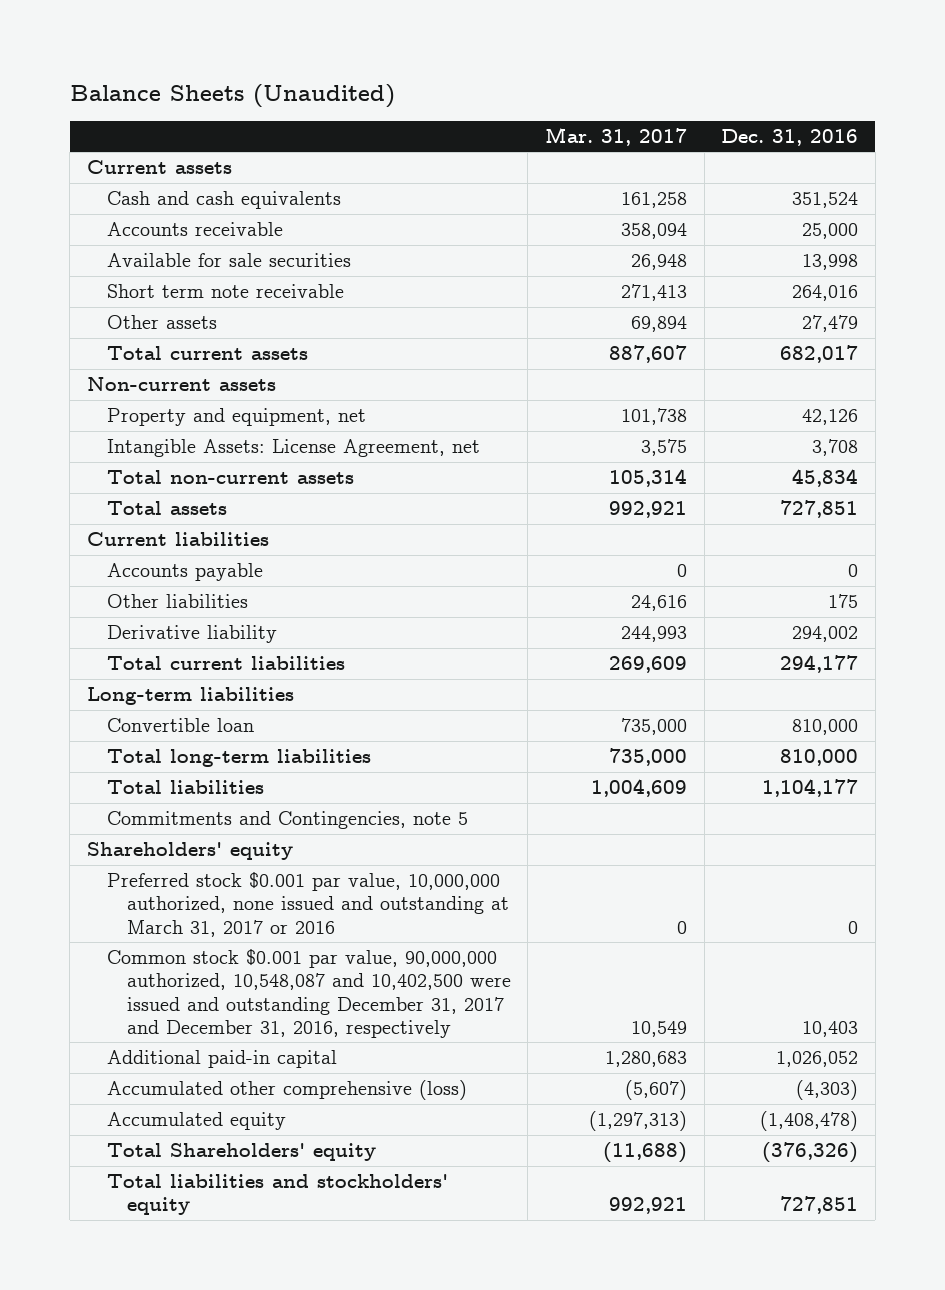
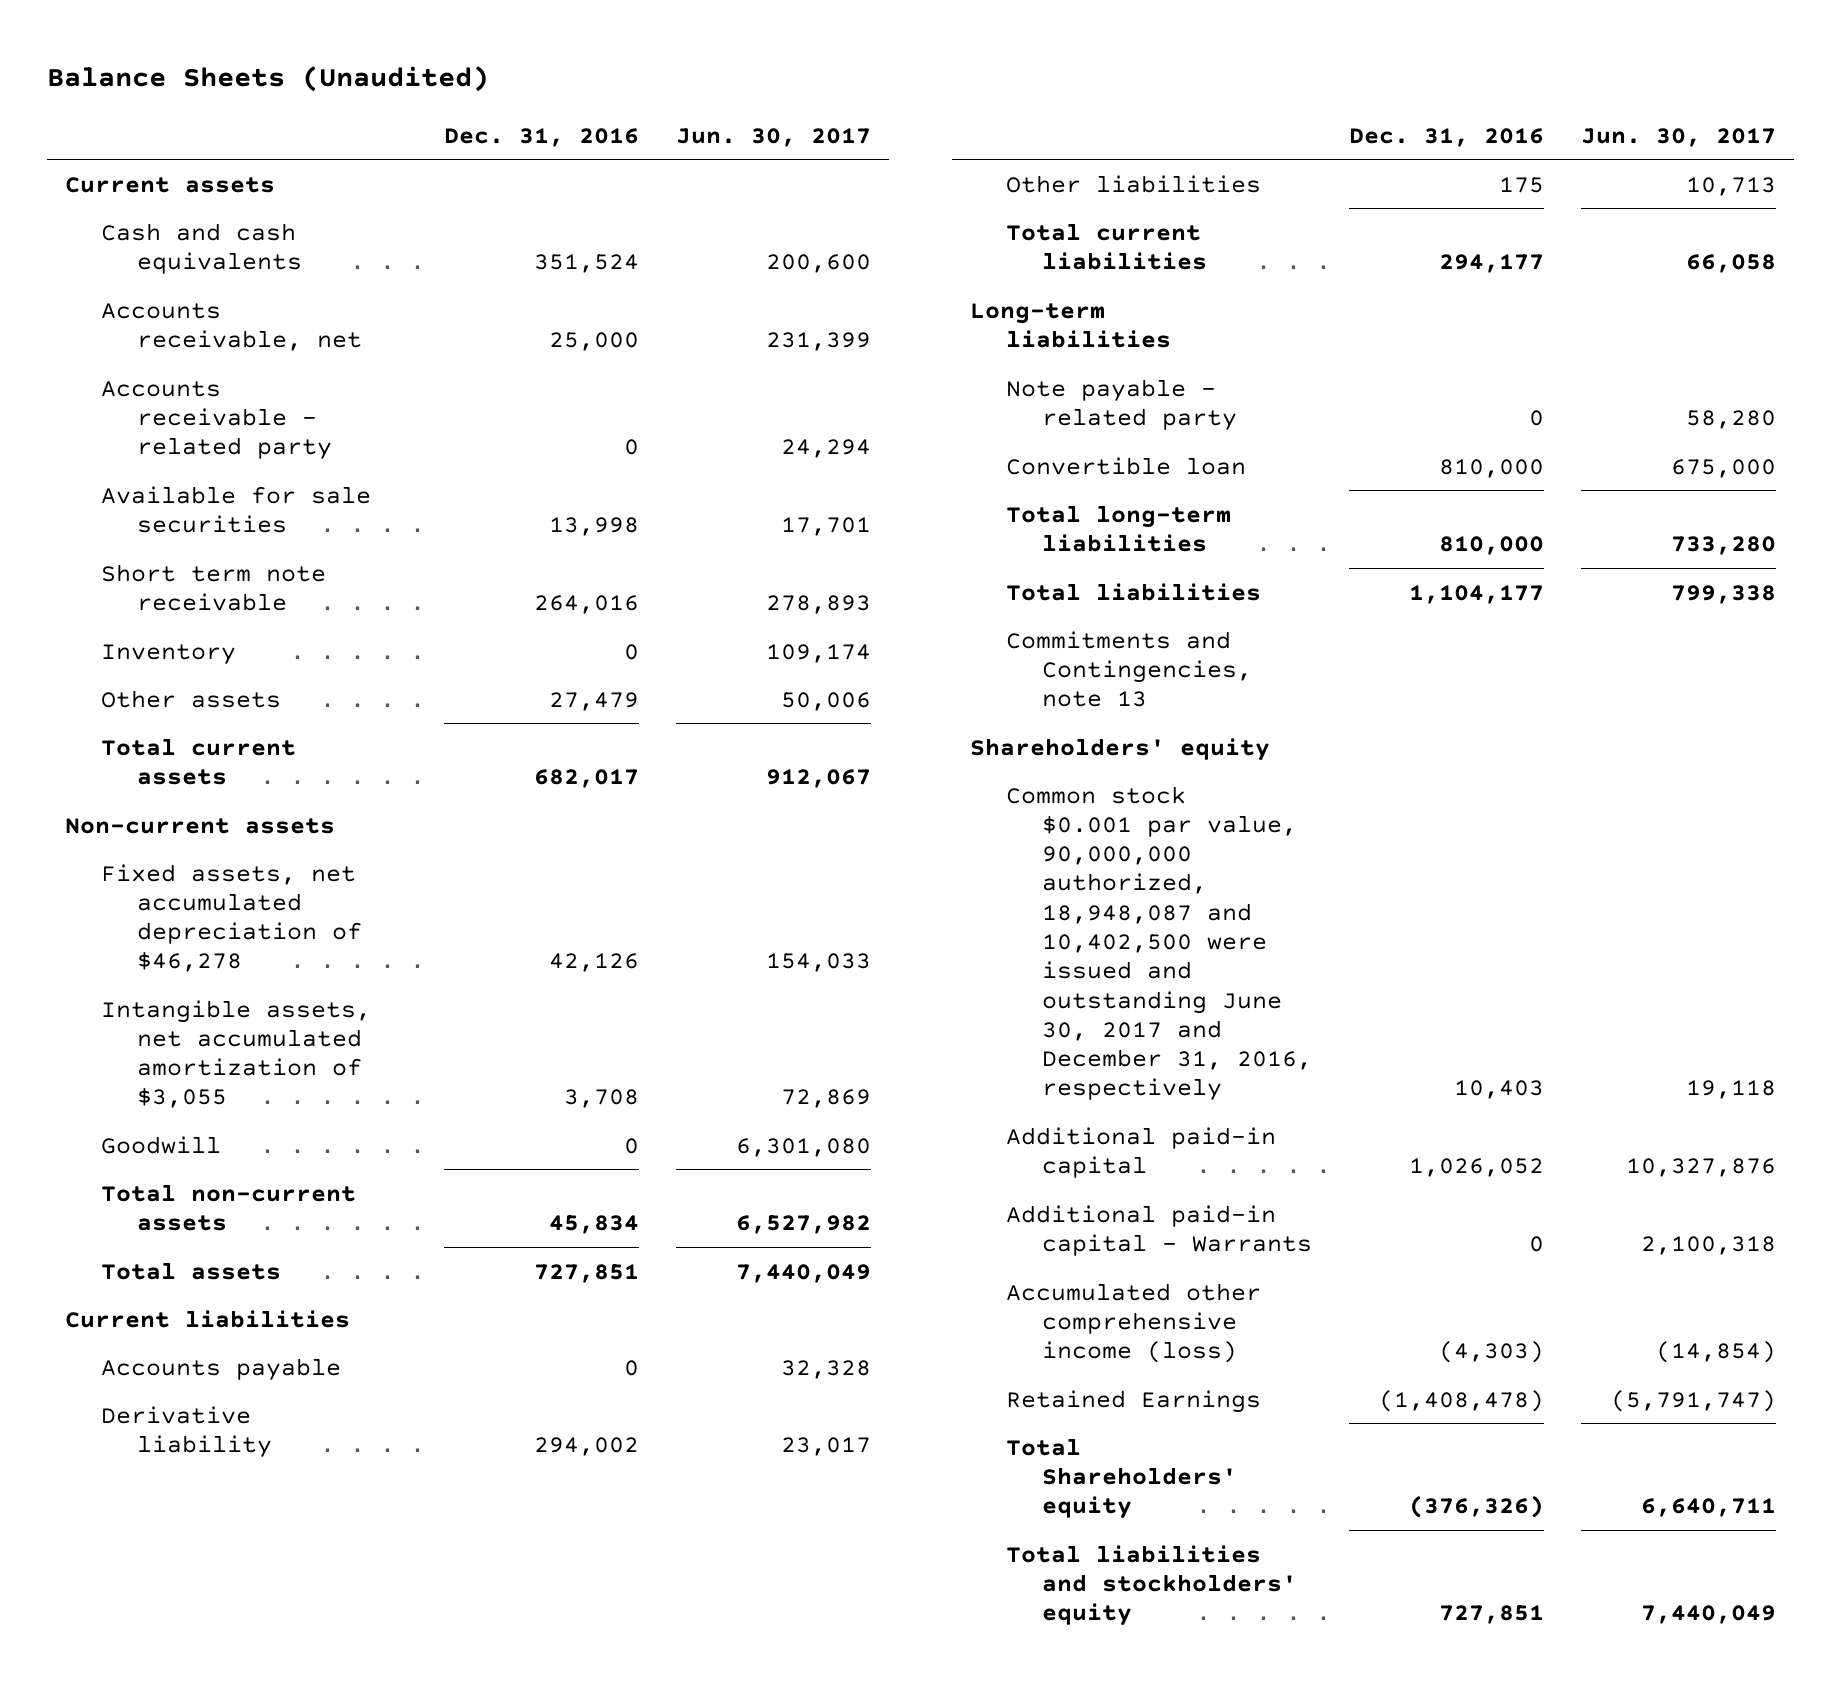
- | Mar. 31, 2017 | Dec. 31, 2016
+ | Dec. 31, 2016 | Jun. 30, 2017
- Accounts receivable | 358,094 | 25,000
+ Accounts receivable, net | 25,000 | 231,399
+ Accounts receivable - related party | 0 | 24,294
+ Inventory | 0 | 109,174
- Property and equipment, net | 101,738 | 42,126
- Intangible Assets: License Agreement, net | 3,575 | 3,708
+ Fixed assets, net accumulated depreciation of $46,278 | 42,126 | 154,033
+ Intangible assets, net accumulated amortization of $3,055 | 3,708 | 72,869
+ Goodwill | 0 | 6,301,080
moved down: Other liabilities | 175 | 10,713
+ Note payable - related party | 0 | 58,280
- Commitments and Contingencies, note 5
+ Commitments and Contingencies, note 13
- Preferred stock $0.001 par value, 10,000,000 authorized, none issued and outstanding at March 31, 2017 or 2016 | 0 | 0
- Common stock $0.001 par value, 90,000,000 authorized, 10,548,087 and 10,402,500 were issued and outstanding December 31, 2017 and December 31, 2016, respectively | 10,549 | 10,403
+ Common stock $0.001 par value, 90,000,000 authorized, 18,948,087 and 10,402,500 were issued and outstanding June 30, 2017 and December 31, 2016, respectively | 10,403 | 19,118
- Accumulated other comprehensive (loss) | (5,607) | (4,303)
- Accumulated equity | (1,297,313) | (1,408,478)
+ Additional paid-in capital - Warrants | 0 | 2,100,318
+ Accumulated other comprehensive income (loss) | (4,303) | (14,854)
+ Retained Earnings | (1,408,478) | (5,791,747)

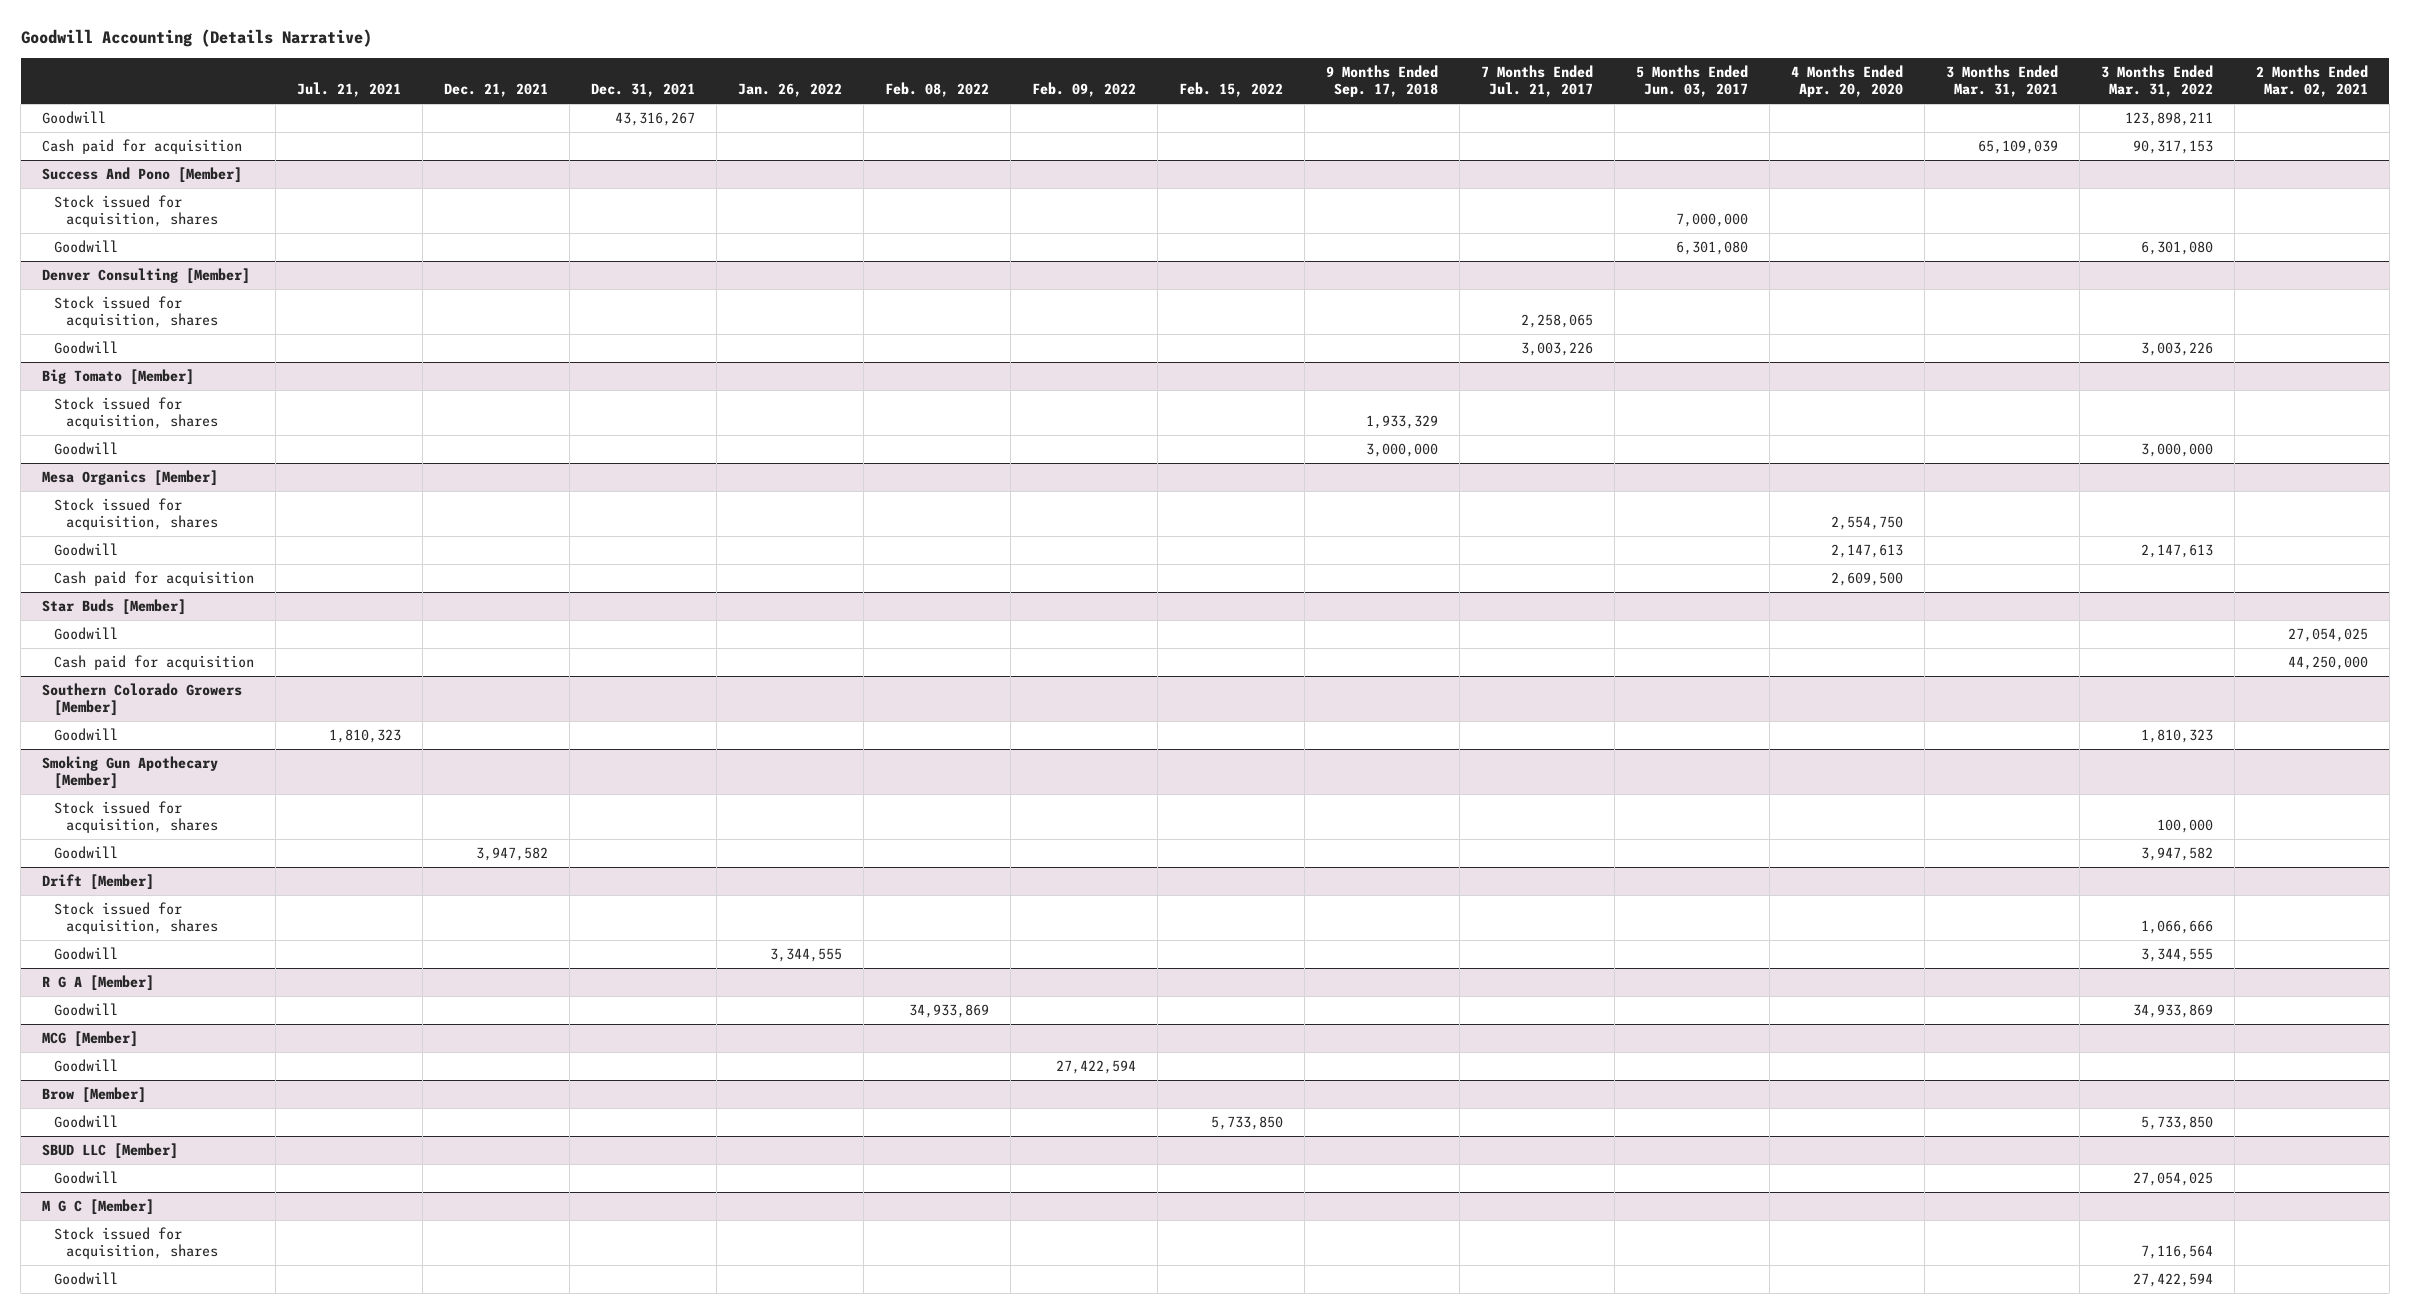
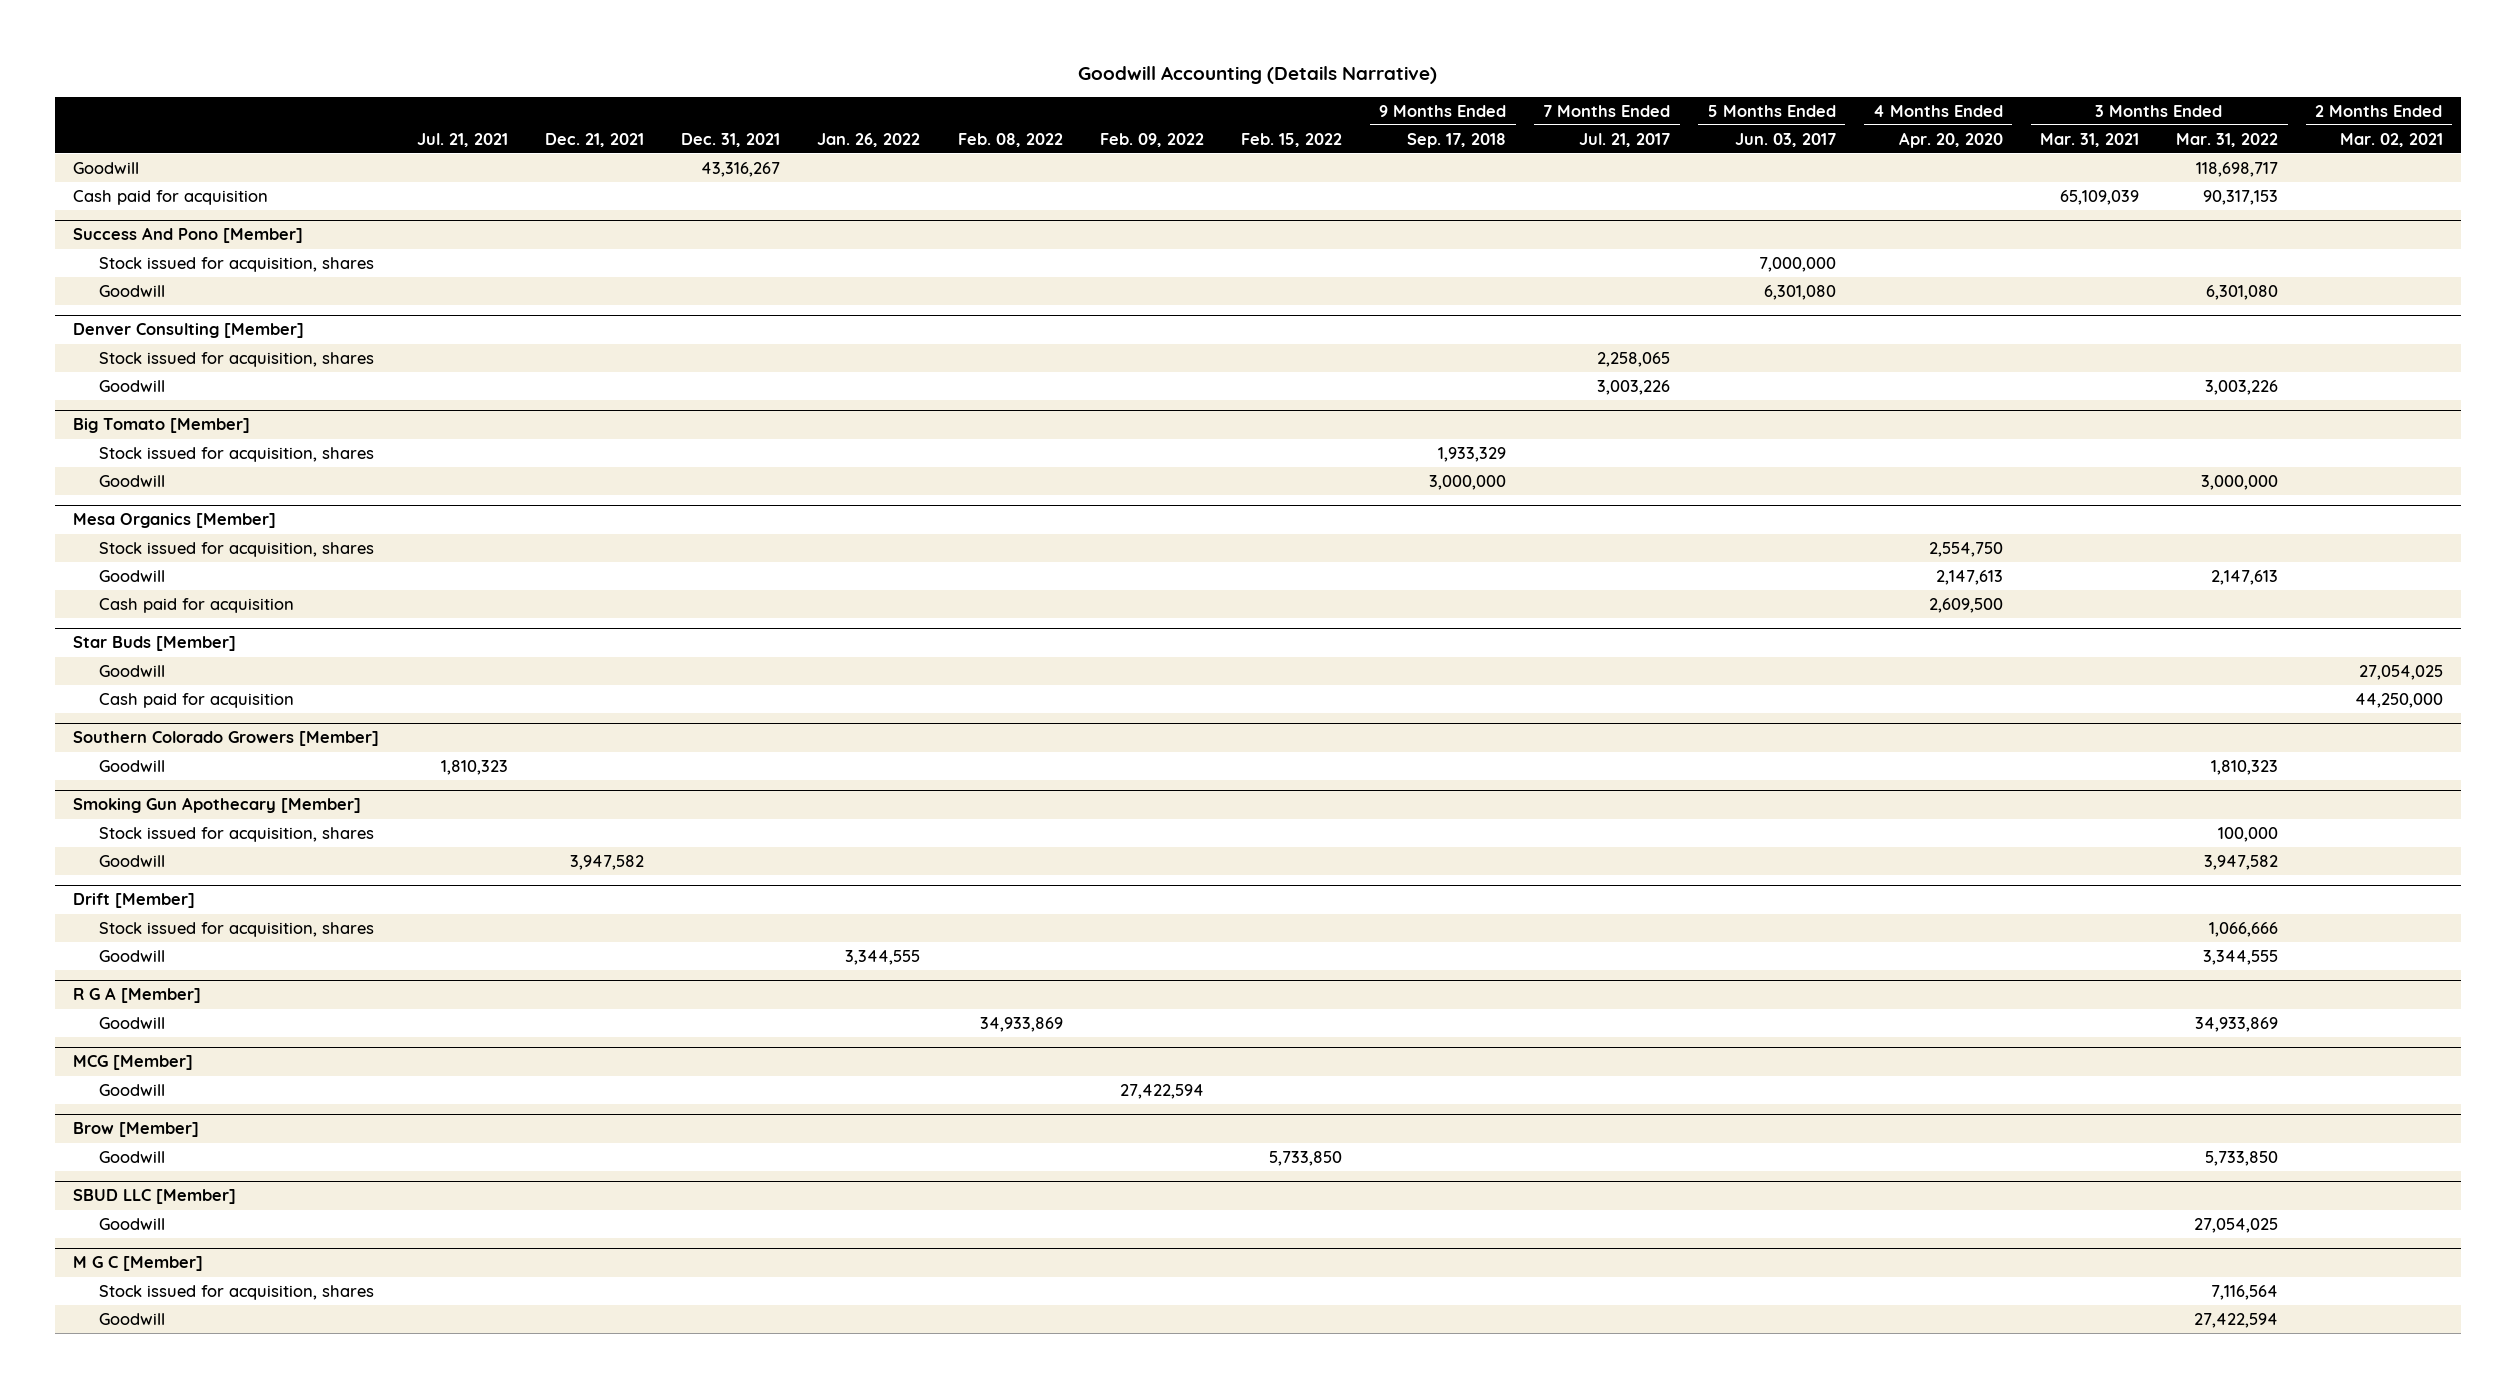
- Goodwill | | | 43,316,267 | | | | | | | | | | 123,898,211 |
+ Goodwill | | | 43,316,267 | | | | | | | | | | 118,698,717 |

